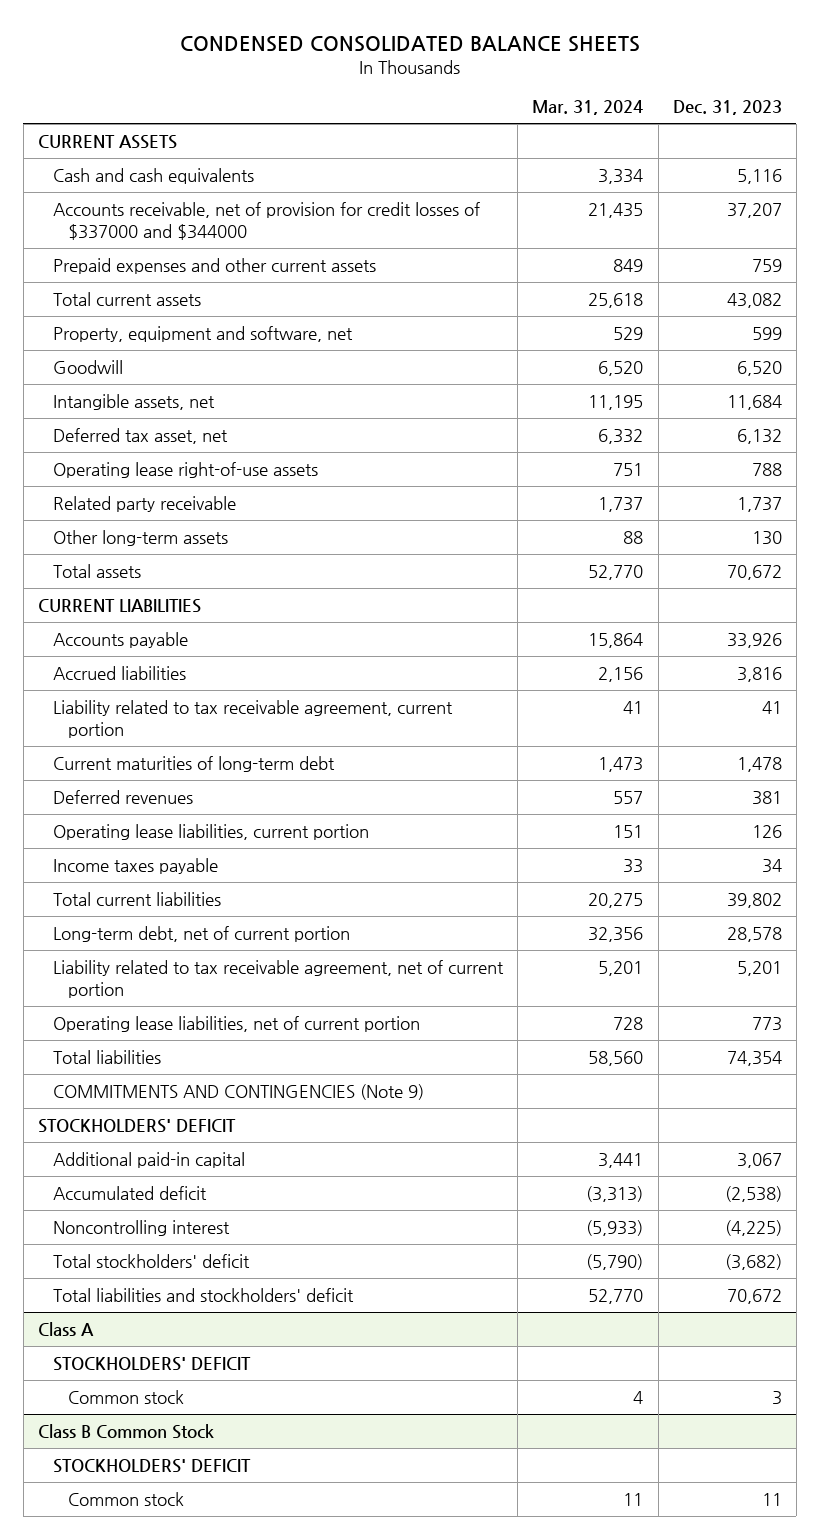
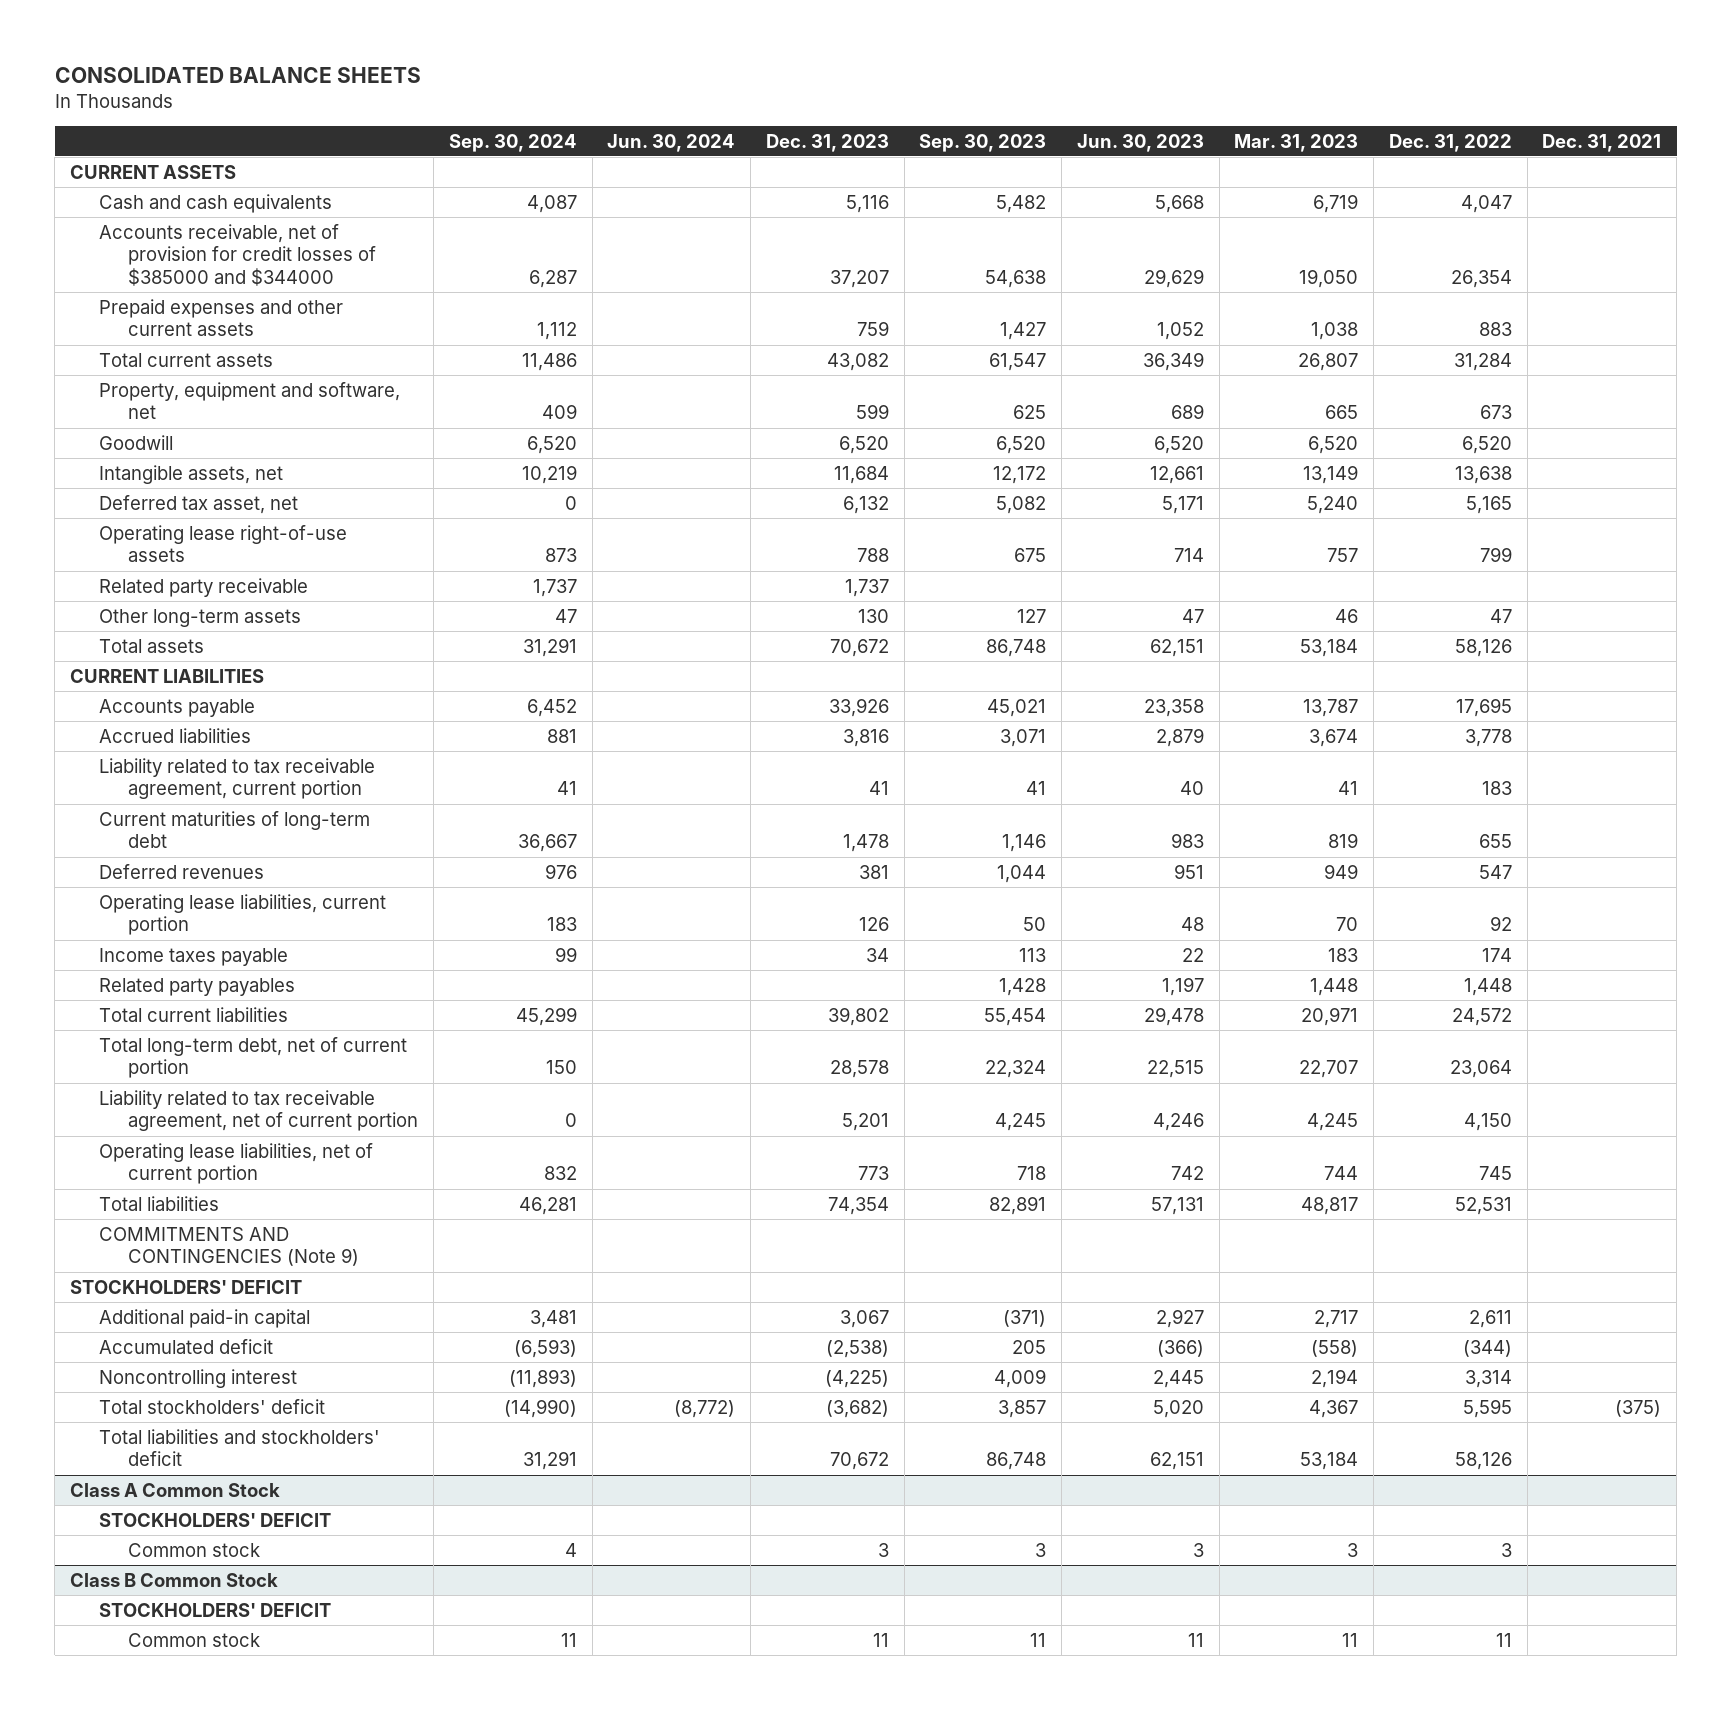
- CONDENSED CONSOLIDATED BALANCE SHEETS
+ CONSOLIDATED BALANCE SHEETS
- | Mar. 31, 2024 | Dec. 31, 2023
+ | Sep. 30, 2024 | Jun. 30, 2024 | Dec. 31, 2023 | Sep. 30, 2023 | Jun. 30, 2023 | Mar. 31, 2023 | Dec. 31, 2022 | Dec. 31, 2021
- Accounts receivable, net of provision for credit losses of $337000 and $344000 | 21,435 | 37,207
+ Accounts receivable, net of provision for credit losses of $385000 and $344000 | 6,287 | | 37,207 | 54,638 | 29,629 | 19,050 | 26,354 |
+ Related party payables | | | | 1,428 | 1,197 | 1,448 | 1,448 |
- Long-term debt, net of current portion | 32,356 | 28,578
+ Total long-term debt, net of current portion | 150 | | 28,578 | 22,324 | 22,515 | 22,707 | 23,064 |
- Class A
+ Class A Common Stock

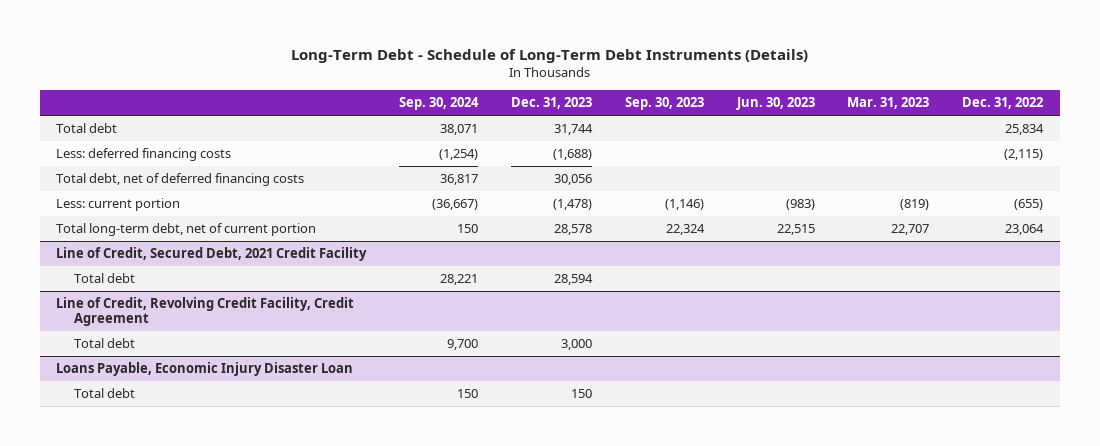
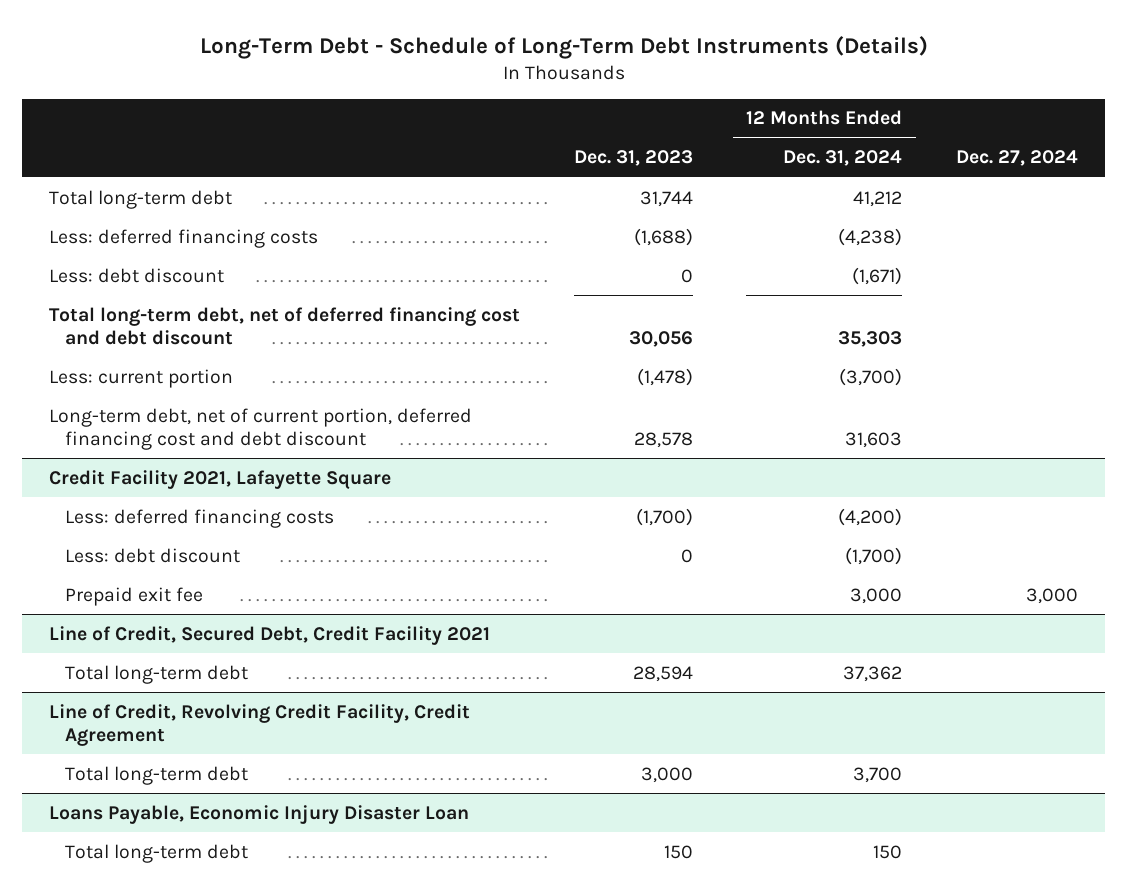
- | Sep. 30, 2024 | Dec. 31, 2023 | Sep. 30, 2023 | Jun. 30, 2023 | Mar. 31, 2023 | Dec. 31, 2022
+ | Dec. 31, 2023 | 12 Months Ended Dec. 31, 2024 | Dec. 27, 2024
- Total debt | 38,071 | 31,744 | | | | 25,834
+ Total long-term debt | 31,744 | 41,212 |
- Total debt, net of deferred financing costs | 36,817 | 30,056 | | | |
+ Less: debt discount | 0 | (1,671) |
+ Total long-term debt, net of deferred financing cost and debt discount | 30,056 | 35,303 |
- Total long-term debt, net of current portion | 150 | 28,578 | 22,324 | 22,515 | 22,707 | 23,064
- Line of Credit, Secured Debt, 2021 Credit Facility
- Total debt | 28,221 | 28,594 | | | |
+ Long-term debt, net of current portion, deferred financing cost and debt discount | 28,578 | 31,603 |
+ Credit Facility 2021, Lafayette Square
+ Less: deferred financing costs | (1,700) | (4,200) |
+ Less: debt discount | 0 | (1,700) |
+ Prepaid exit fee | | 3,000 | 3,000
+ Line of Credit, Secured Debt, Credit Facility 2021
+ Total long-term debt | 28,594 | 37,362 |
@ Line of Credit, Revolving Credit Facility, Credit Agreement
- Total debt | 9,700 | 3,000 | | | |
+ Total long-term debt | 3,000 | 3,700 |
@ Loans Payable, Economic Injury Disaster Loan
- Total debt | 150 | 150 | | | |
+ Total long-term debt | 150 | 150 |

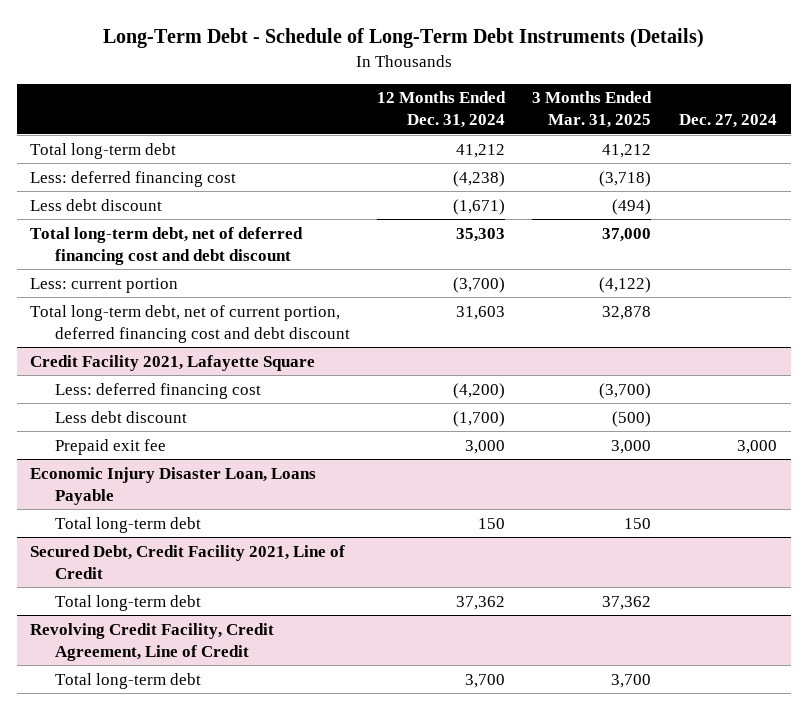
- | Dec. 31, 2023 | 12 Months Ended Dec. 31, 2024 | Dec. 27, 2024
+ | 12 Months Ended Dec. 31, 2024 | 3 Months Ended Mar. 31, 2025 | Dec. 27, 2024
- Less: deferred financing costs | (1,688) | (4,238) |
- Less: debt discount | 0 | (1,671) |
+ Less: deferred financing cost | (4,238) | (3,718) |
+ Less debt discount | (1,671) | (494) |
- Long-term debt, net of current portion, deferred financing cost and debt discount | 28,578 | 31,603 |
+ Total long-term debt, net of current portion, deferred financing cost and debt discount | 31,603 | 32,878 |
@ Credit Facility 2021, Lafayette Square
- Less: deferred financing costs | (1,700) | (4,200) |
- Less: debt discount | 0 | (1,700) |
+ Less: deferred financing cost | (4,200) | (3,700) |
+ Less debt discount | (1,700) | (500) |
- Line of Credit, Secured Debt, Credit Facility 2021
+ Economic Injury Disaster Loan, Loans Payable
+ Total long-term debt | 150 | 150 |
+ Secured Debt, Credit Facility 2021, Line of Credit
- Line of Credit, Revolving Credit Facility, Credit Agreement
+ Revolving Credit Facility, Credit Agreement, Line of Credit
- Loans Payable, Economic Injury Disaster Loan
- Total long-term debt | 150 | 150 |

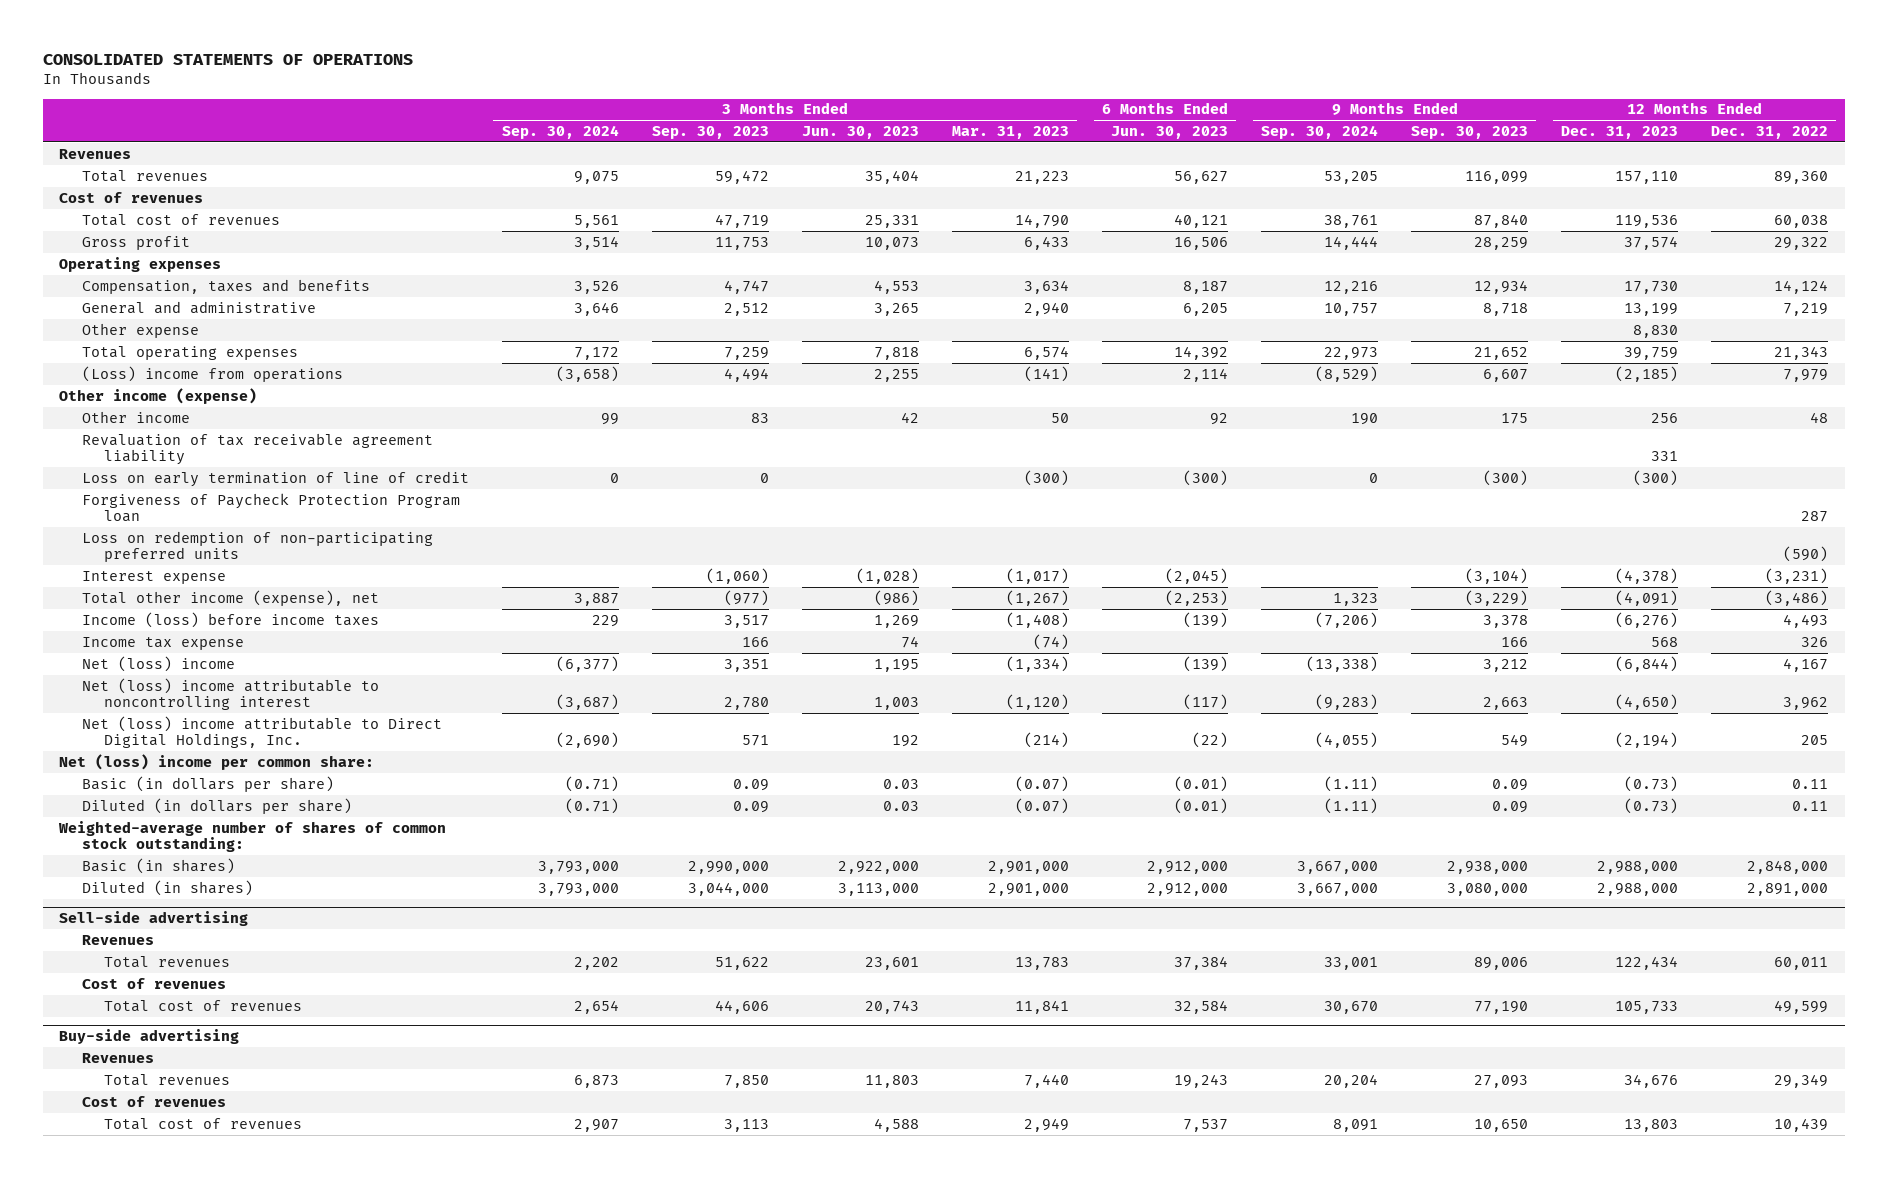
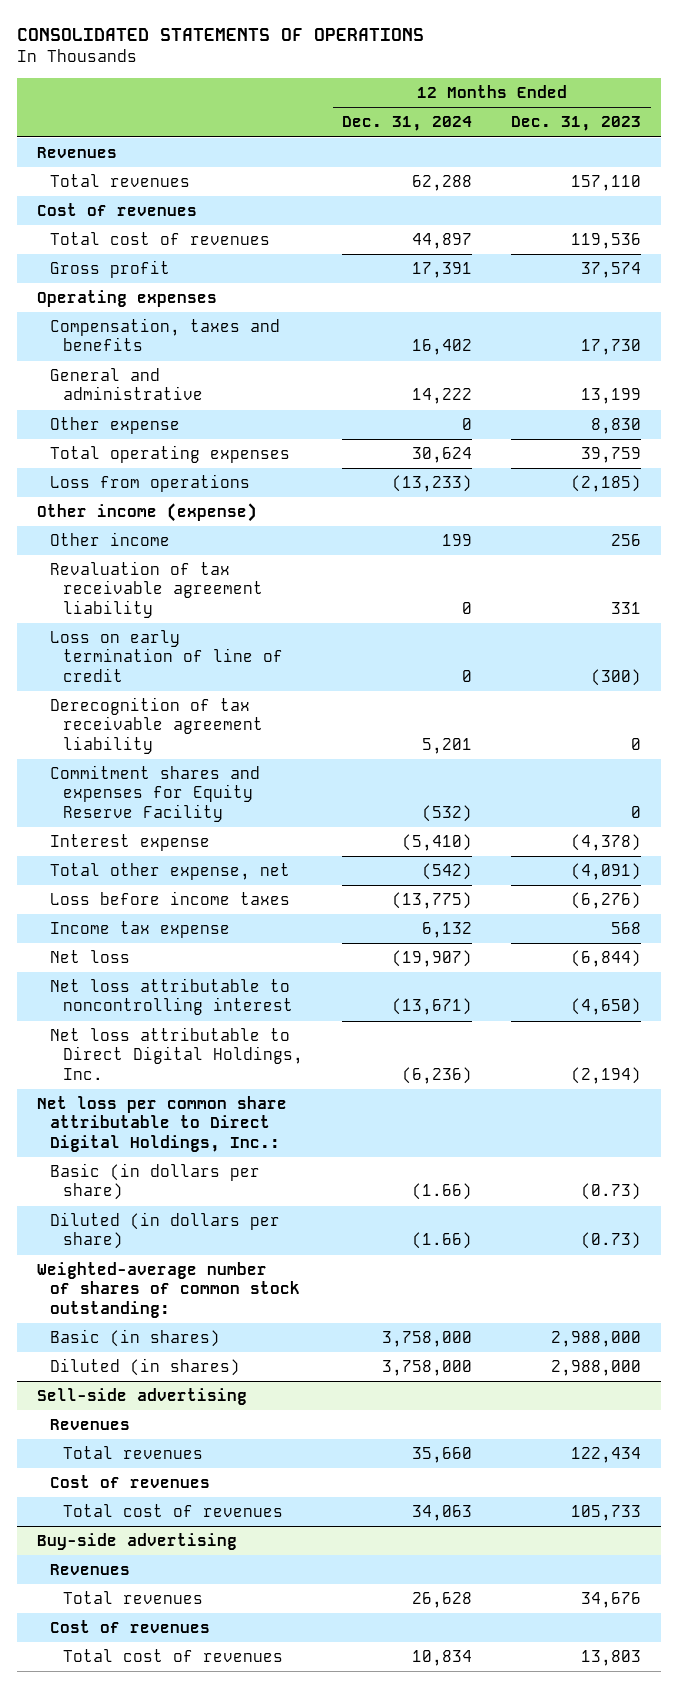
- | 3 Months Ended Sep. 30, 2024 | 3 Months Ended Sep. 30, 2023 | 3 Months Ended Jun. 30, 2023 | 3 Months Ended Mar. 31, 2023 | 6 Months Ended Jun. 30, 2023 | 9 Months Ended Sep. 30, 2024 | 9 Months Ended Sep. 30, 2023 | 12 Months Ended Dec. 31, 2023 | 12 Months Ended Dec. 31, 2022
+ | 12 Months Ended Dec. 31, 2024 | 12 Months Ended Dec. 31, 2023
- (Loss) income from operations | (3,658) | 4,494 | 2,255 | (141) | 2,114 | (8,529) | 6,607 | (2,185) | 7,979
+ Loss from operations | (13,233) | (2,185)
- Forgiveness of Paycheck Protection Program loan | | | | | | | | | 287
- Loss on redemption of non-participating preferred units | | | | | | | | | (590)
+ Derecognition of tax receivable agreement liability | 5,201 | 0
+ Commitment shares and expenses for Equity Reserve Facility | (532) | 0
- Total other income (expense), net | 3,887 | (977) | (986) | (1,267) | (2,253) | 1,323 | (3,229) | (4,091) | (3,486)
- Income (loss) before income taxes | 229 | 3,517 | 1,269 | (1,408) | (139) | (7,206) | 3,378 | (6,276) | 4,493
+ Total other expense, net | (542) | (4,091)
+ Loss before income taxes | (13,775) | (6,276)
- Net (loss) income | (6,377) | 3,351 | 1,195 | (1,334) | (139) | (13,338) | 3,212 | (6,844) | 4,167
- Net (loss) income attributable to noncontrolling interest | (3,687) | 2,780 | 1,003 | (1,120) | (117) | (9,283) | 2,663 | (4,650) | 3,962
- Net (loss) income attributable to Direct Digital Holdings, Inc. | (2,690) | 571 | 192 | (214) | (22) | (4,055) | 549 | (2,194) | 205
- Net (loss) income per common share:
+ Net loss | (19,907) | (6,844)
+ Net loss attributable to noncontrolling interest | (13,671) | (4,650)
+ Net loss attributable to Direct Digital Holdings, Inc. | (6,236) | (2,194)
+ Net loss per common share attributable to Direct Digital Holdings, Inc.:

